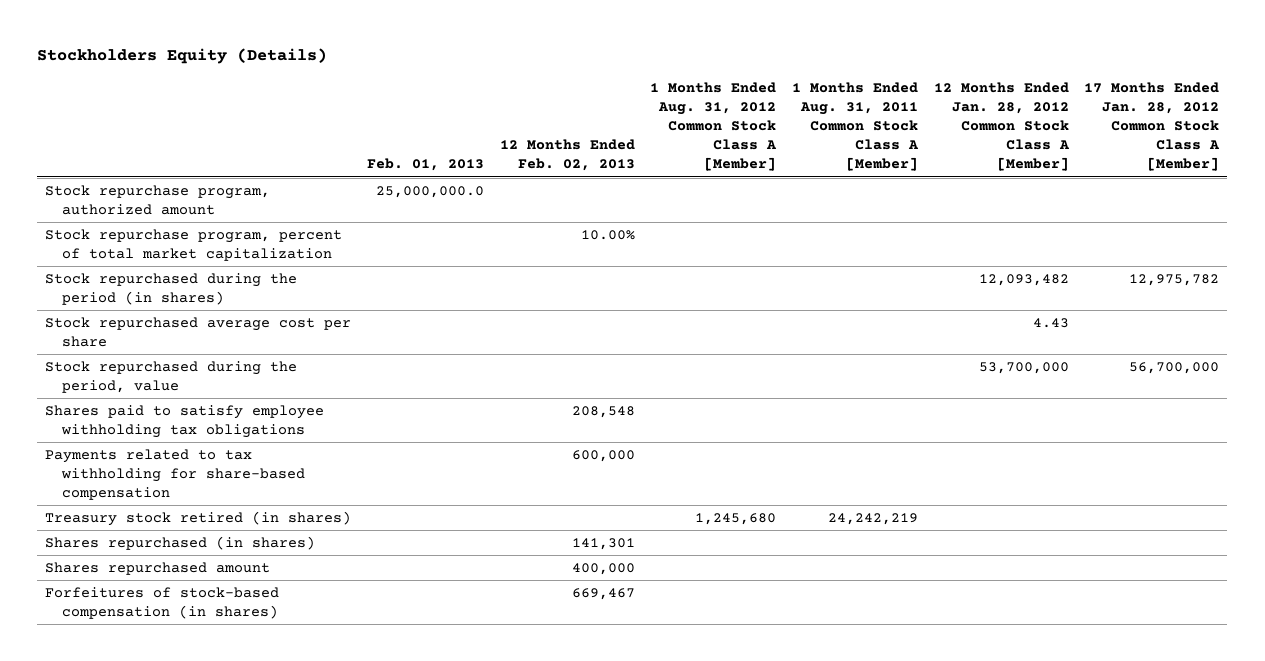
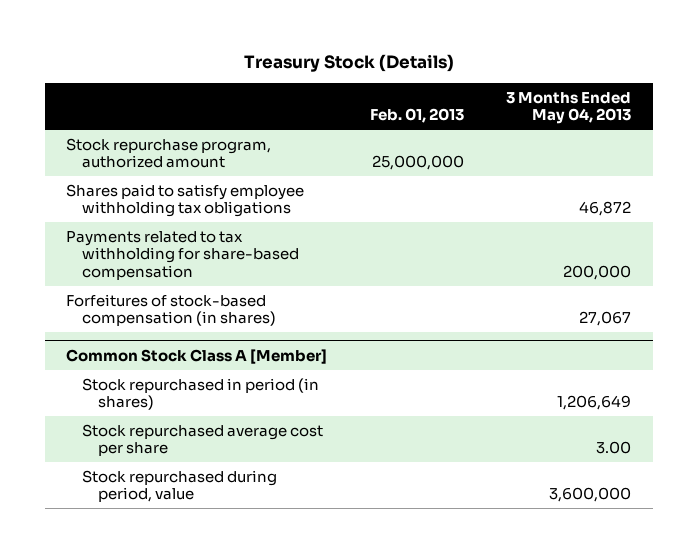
- Stockholders Equity (Details)
+ Treasury Stock (Details)
- | Feb. 01, 2013 | 12 Months Ended Feb. 02, 2013 | 1 Months Ended Aug. 31, 2012 Common Stock Class A [Member] | 1 Months Ended Aug. 31, 2011 Common Stock Class A [Member] | 12 Months Ended Jan. 28, 2012 Common Stock Class A [Member] | 17 Months Ended Jan. 28, 2012 Common Stock Class A [Member]
+ | Feb. 01, 2013 | 3 Months Ended May 04, 2013
- Stock repurchase program, authorized amount | 25,000,000.0 | | | | |
- Stock repurchase program, percent of total market capitalization | | 10.00% | | | |
- Stock repurchased during the period (in shares) | | | | | 12,093,482 | 12,975,782
- Stock repurchased average cost per share | | | | | 4.43 |
- Stock repurchased during the period, value | | | | | 53,700,000 | 56,700,000
+ Stock repurchase program, authorized amount | 25,000,000 |
- Treasury stock retired (in shares) | | | 1,245,680 | 24,242,219 | |
- Shares repurchased (in shares) | | 141,301 | | | |
- Shares repurchased amount | | 400,000 | | | |
+ Common Stock Class A [Member]
+ Stock repurchased in period (in shares) | | 1,206,649
+ Stock repurchased average cost per share | | 3.00
+ Stock repurchased during period, value | | 3,600,000

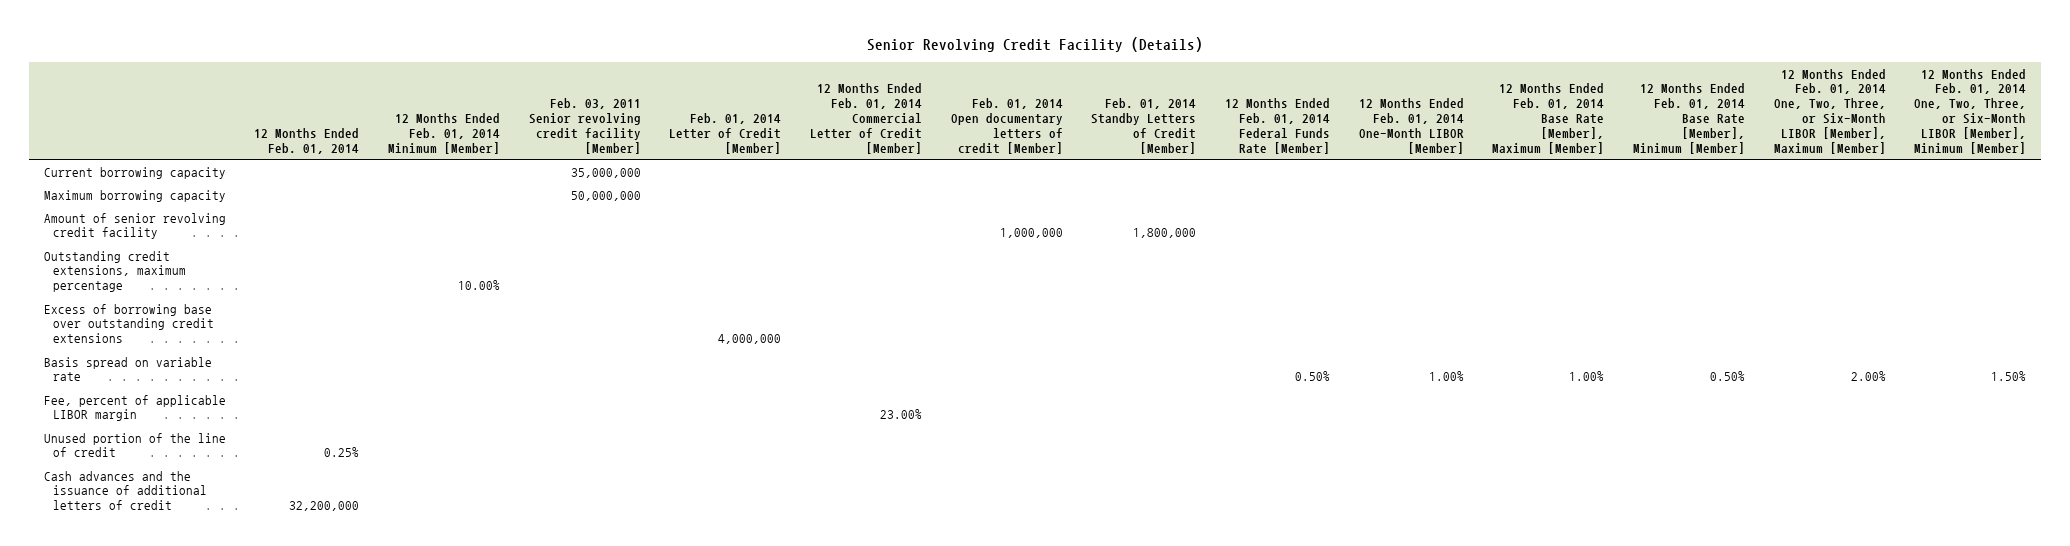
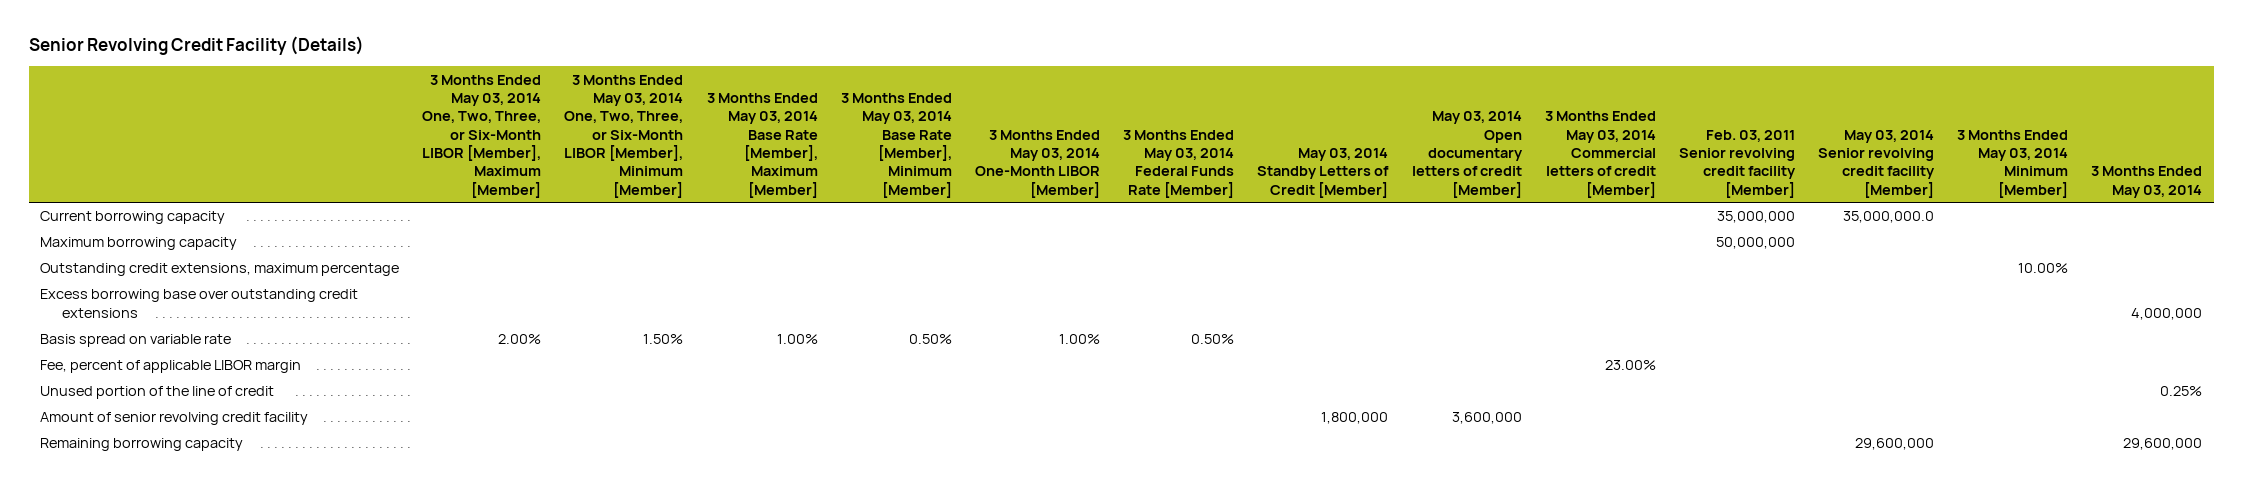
- | 12 Months Ended Feb. 01, 2014 | 12 Months Ended Feb. 01, 2014 Minimum [Member] | Feb. 03, 2011 Senior revolving credit facility [Member] | Feb. 01, 2014 Letter of Credit [Member] | 12 Months Ended Feb. 01, 2014 Commercial Letter of Credit [Member] | Feb. 01, 2014 Open documentary letters of credit [Member] | Feb. 01, 2014 Standby Letters of Credit [Member] | 12 Months Ended Feb. 01, 2014 Federal Funds Rate [Member] | 12 Months Ended Feb. 01, 2014 One-Month LIBOR [Member] | 12 Months Ended Feb. 01, 2014 Base Rate [Member], Maximum [Member] | 12 Months Ended Feb. 01, 2014 Base Rate [Member], Minimum [Member] | 12 Months Ended Feb. 01, 2014 One, Two, Three, or Six-Month LIBOR [Member], Maximum [Member] | 12 Months Ended Feb. 01, 2014 One, Two, Three, or Six-Month LIBOR [Member], Minimum [Member]
+ | 3 Months Ended May 03, 2014 One, Two, Three, or Six-Month LIBOR [Member], Maximum [Member] | 3 Months Ended May 03, 2014 One, Two, Three, or Six-Month LIBOR [Member], Minimum [Member] | 3 Months Ended May 03, 2014 Base Rate [Member], Maximum [Member] | 3 Months Ended May 03, 2014 Base Rate [Member], Minimum [Member] | 3 Months Ended May 03, 2014 One-Month LIBOR [Member] | 3 Months Ended May 03, 2014 Federal Funds Rate [Member] | May 03, 2014 Standby Letters of Credit [Member] | May 03, 2014 Open documentary letters of credit [Member] | 3 Months Ended May 03, 2014 Commercial letters of credit [Member] | Feb. 03, 2011 Senior revolving credit facility [Member] | May 03, 2014 Senior revolving credit facility [Member] | 3 Months Ended May 03, 2014 Minimum [Member] | 3 Months Ended May 03, 2014
- Excess of borrowing base over outstanding credit extensions | | | | 4,000,000 | | | | | | | | |
+ Excess borrowing base over outstanding credit extensions | | | | | | | | | | | | | 4,000,000
- Cash advances and the issuance of additional letters of credit | 32,200,000 | | | | | | | | | | | |
moved down: Amount of senior revolving credit facility | | | | | | | 1,800,000 | 3,600,000 | | | | |
+ Remaining borrowing capacity | | | | | | | | | | | 29,600,000 | | 29,600,000

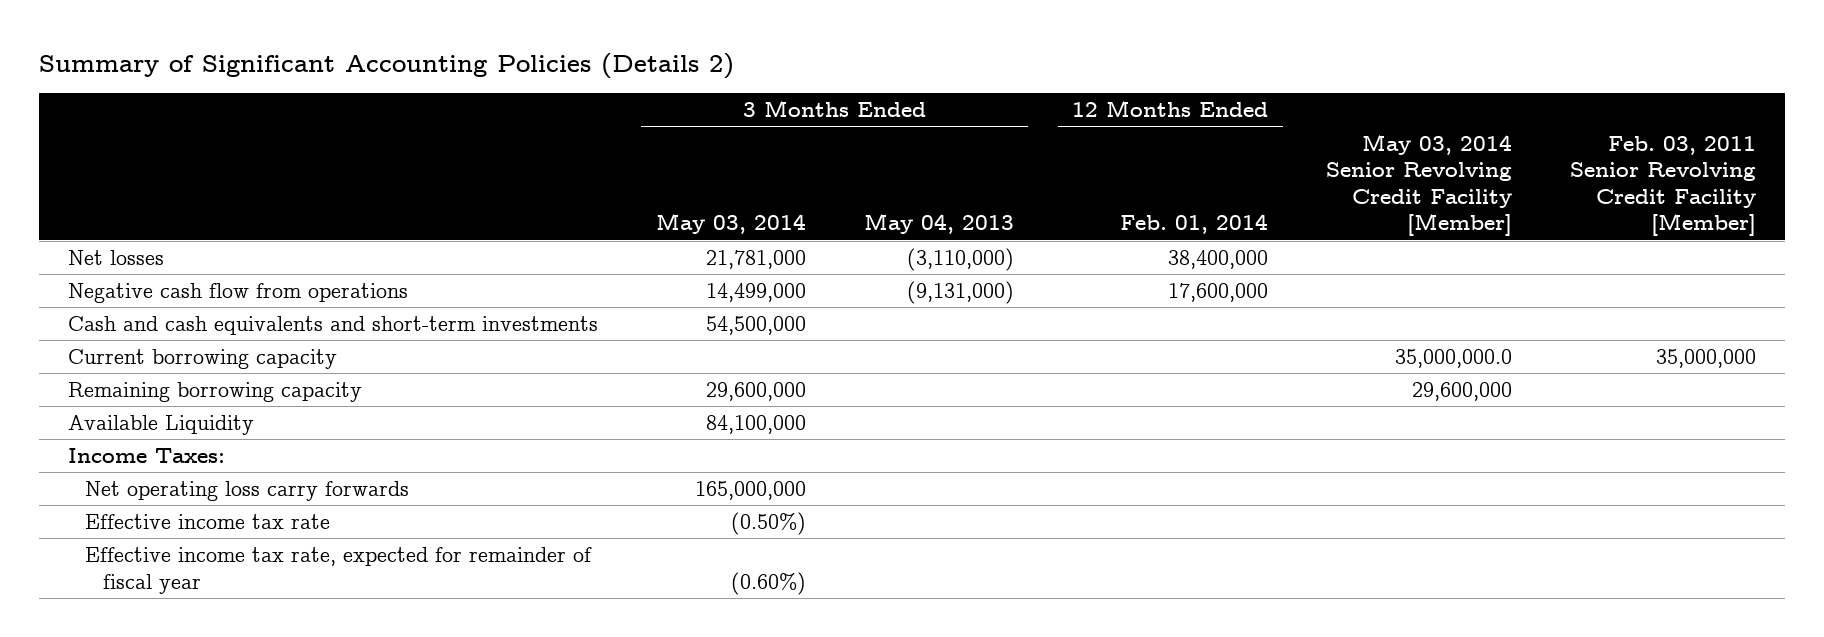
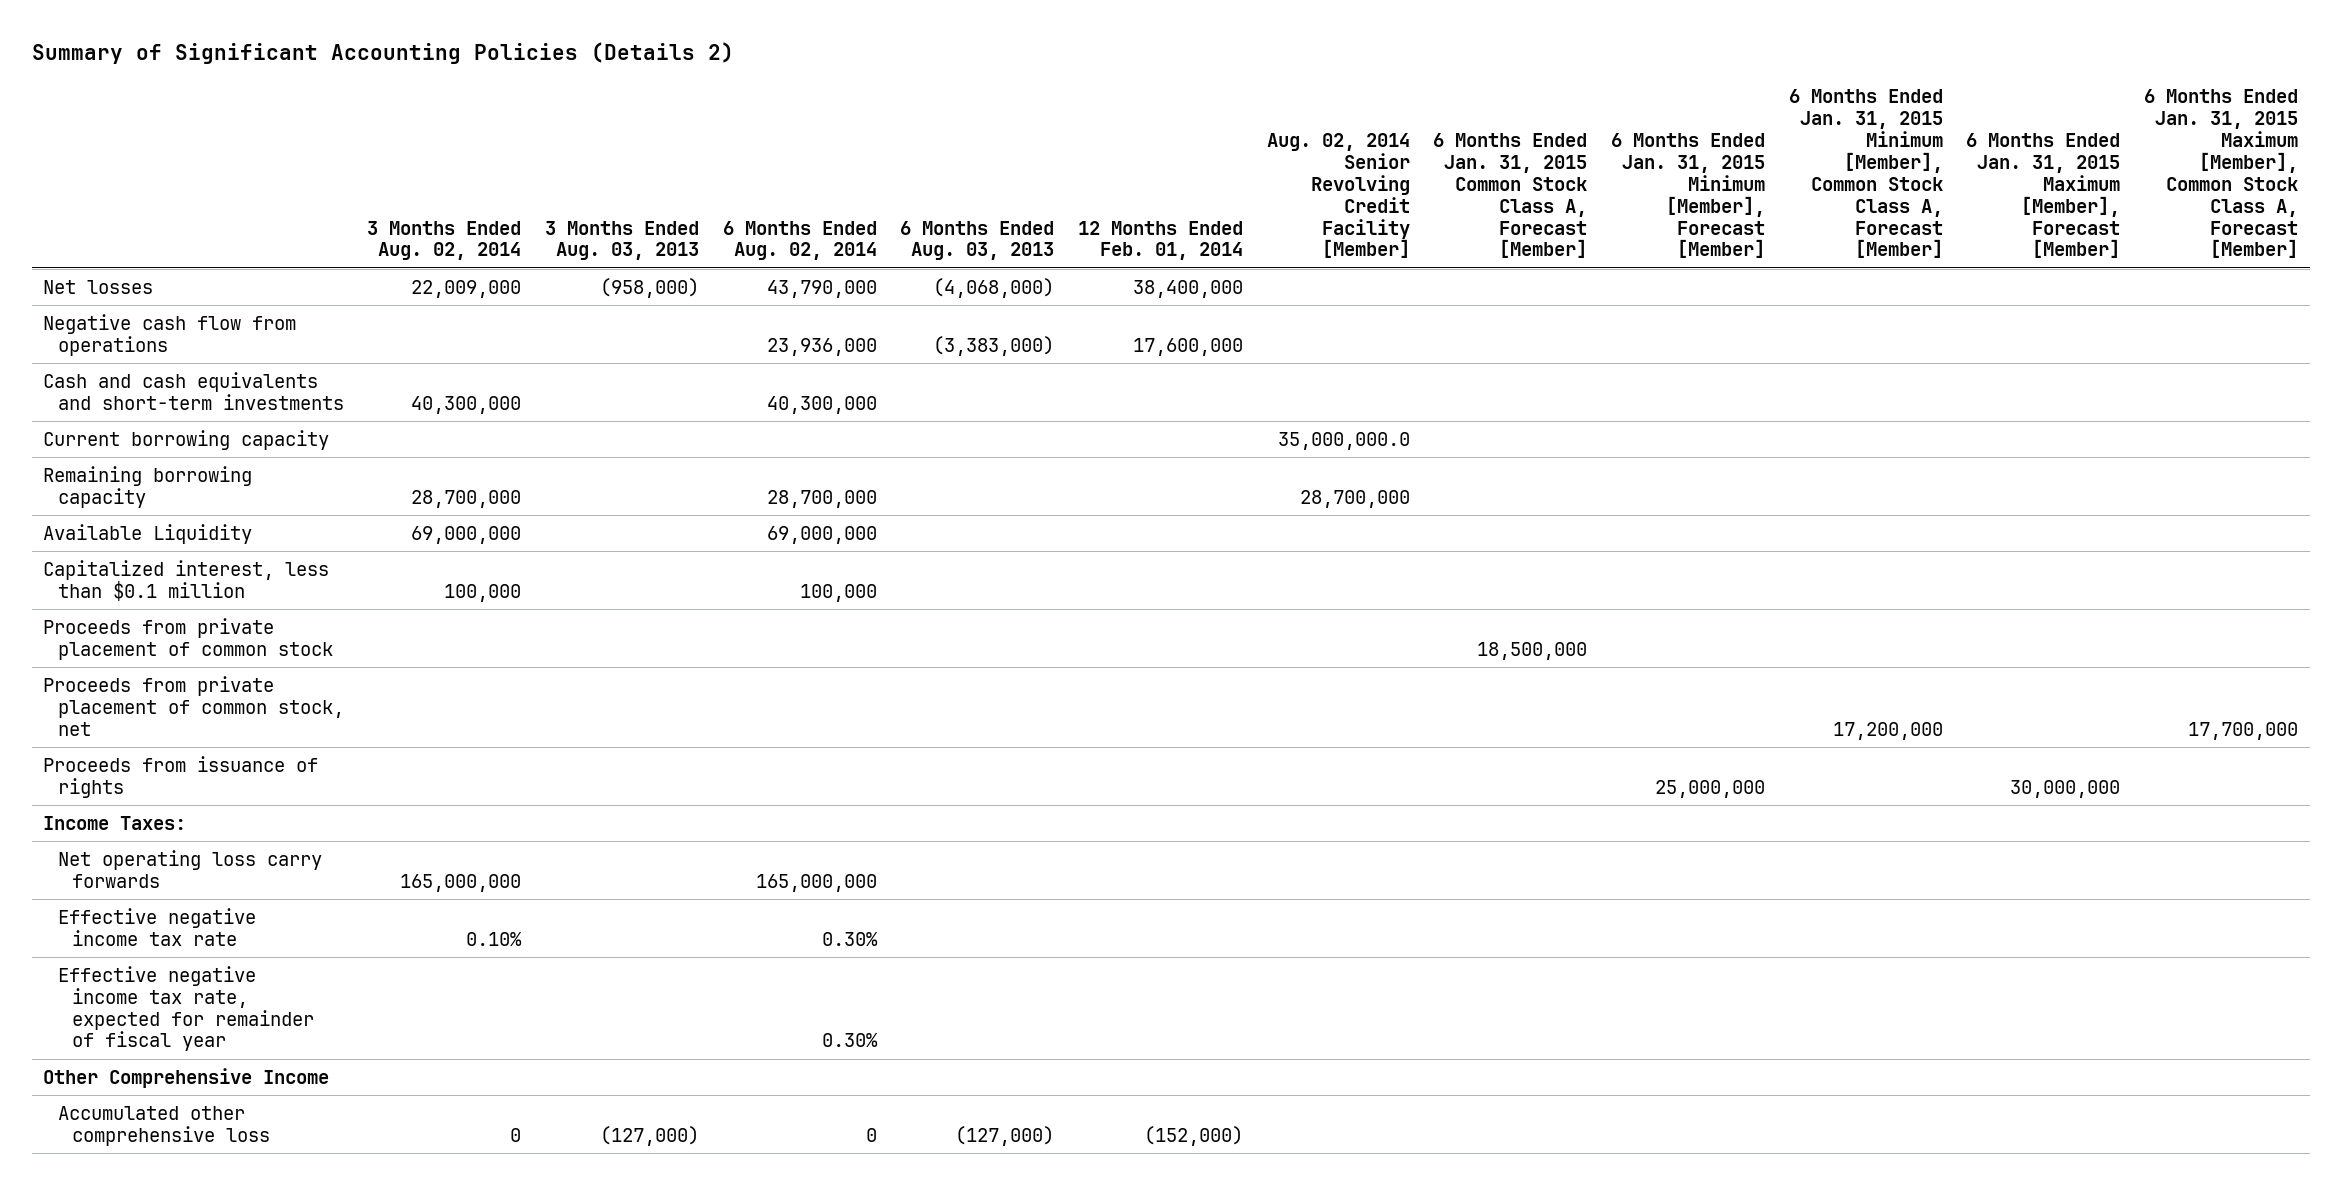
- | 3 Months Ended May 03, 2014 | 3 Months Ended May 04, 2013 | 12 Months Ended Feb. 01, 2014 | May 03, 2014 Senior Revolving Credit Facility [Member] | Feb. 03, 2011 Senior Revolving Credit Facility [Member]
+ | 3 Months Ended Aug. 02, 2014 | 3 Months Ended Aug. 03, 2013 | 6 Months Ended Aug. 02, 2014 | 6 Months Ended Aug. 03, 2013 | 12 Months Ended Feb. 01, 2014 | Aug. 02, 2014 Senior Revolving Credit Facility [Member] | 6 Months Ended Jan. 31, 2015 Common Stock Class A, Forecast [Member] | 6 Months Ended Jan. 31, 2015 Minimum [Member], Forecast [Member] | 6 Months Ended Jan. 31, 2015 Minimum [Member], Common Stock Class A, Forecast [Member] | 6 Months Ended Jan. 31, 2015 Maximum [Member], Forecast [Member] | 6 Months Ended Jan. 31, 2015 Maximum [Member], Common Stock Class A, Forecast [Member]
+ Capitalized interest, less than $0.1 million | 100,000 | | 100,000 | | | | | | | |
+ Proceeds from private placement of common stock | | | | | | | 18,500,000 | | | |
+ Proceeds from private placement of common stock, net | | | | | | | | | 17,200,000 | | 17,700,000
+ Proceeds from issuance of rights | | | | | | | | 25,000,000 | | 30,000,000 |
- Effective income tax rate | (0.50%) | | | |
- Effective income tax rate, expected for remainder of fiscal year | (0.60%) | | | |
+ Effective negative income tax rate | 0.10% | | 0.30% | | | | | | | |
+ Effective negative income tax rate, expected for remainder of fiscal year | | | 0.30% | | | | | | | |
+ Other Comprehensive Income
+ Accumulated other comprehensive loss | 0 | (127,000) | 0 | (127,000) | (152,000) | | | | | |

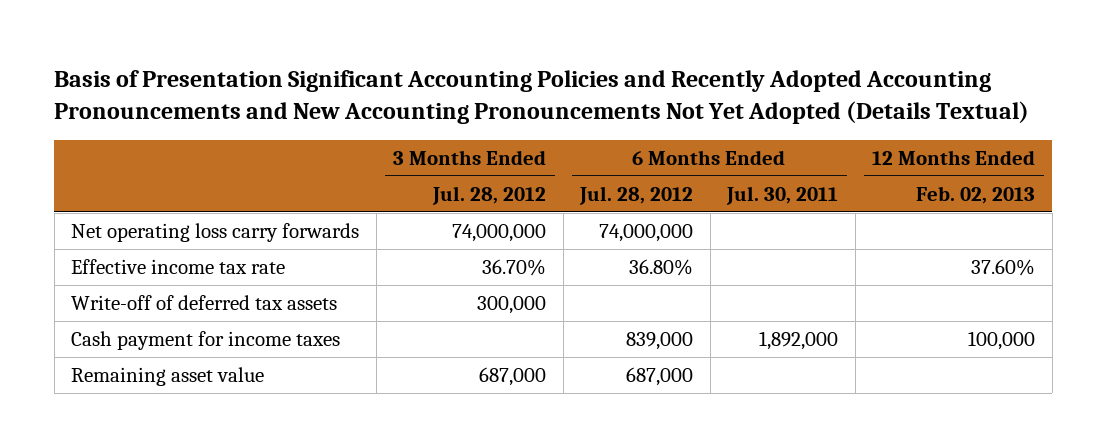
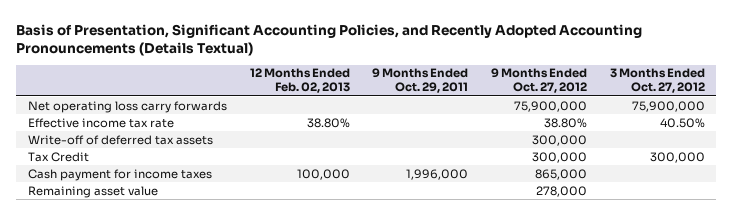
- Basis of Presentation Significant Accounting Policies and Recently Adopted Accounting Pronouncements and New Accounting Pronouncements Not Yet Adopted (Details Textual)
+ Basis of Presentation, Significant Accounting Policies, and Recently Adopted Accounting Pronouncements (Details Textual)
- | 3 Months Ended Jul. 28, 2012 | 6 Months Ended Jul. 28, 2012 | 6 Months Ended Jul. 30, 2011 | 12 Months Ended Feb. 02, 2013
+ | 12 Months Ended Feb. 02, 2013 | 9 Months Ended Oct. 29, 2011 | 9 Months Ended Oct. 27, 2012 | 3 Months Ended Oct. 27, 2012
- Effective income tax rate | 36.70% | 36.80% | | 37.60%
+ Effective income tax rate | 38.80% | | 38.80% | 40.50%
+ Tax Credit | | | 300,000 | 300,000

